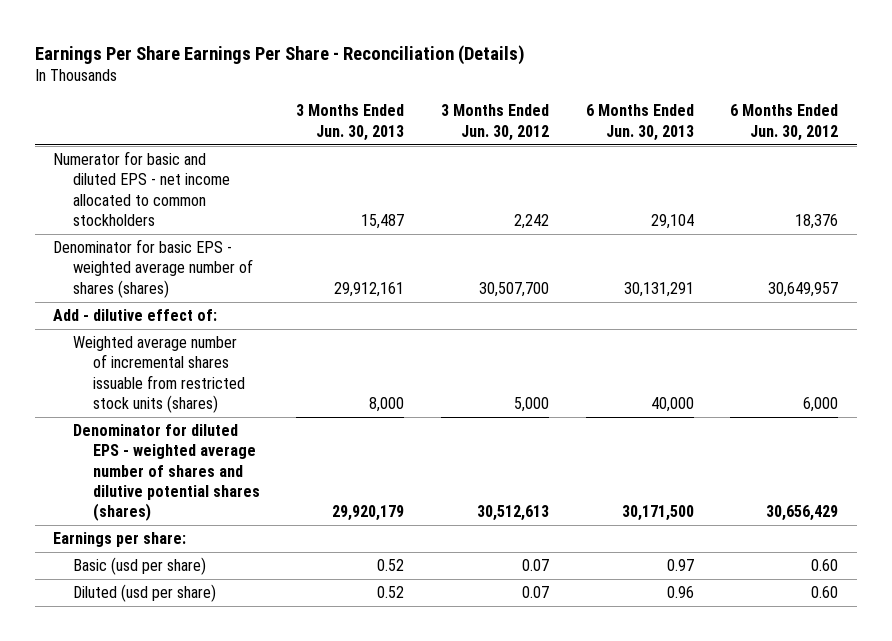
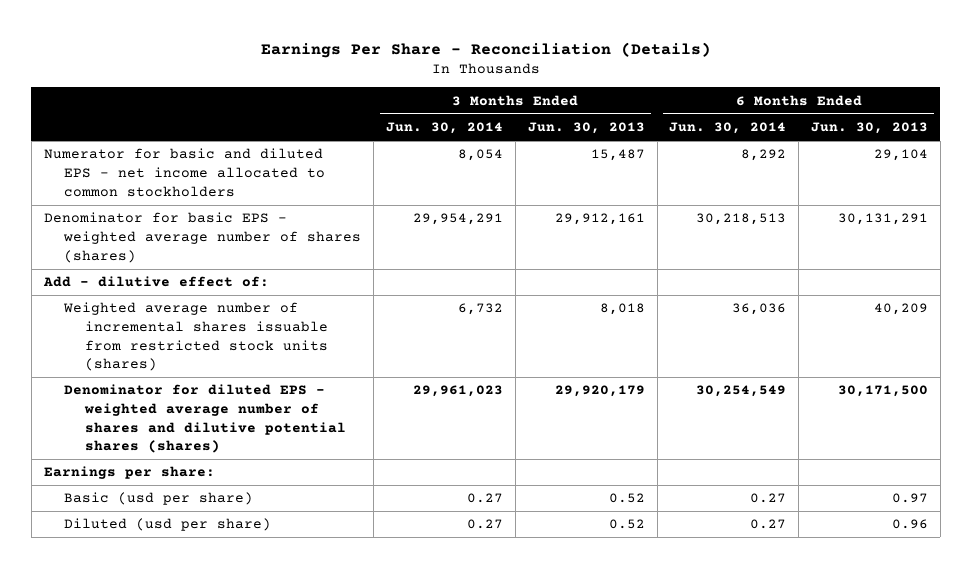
- Earnings Per Share Earnings Per Share - Reconciliation (Details)
+ Earnings Per Share - Reconciliation (Details)
- | 3 Months Ended Jun. 30, 2013 | 3 Months Ended Jun. 30, 2012 | 6 Months Ended Jun. 30, 2013 | 6 Months Ended Jun. 30, 2012
+ | 3 Months Ended Jun. 30, 2014 | 3 Months Ended Jun. 30, 2013 | 6 Months Ended Jun. 30, 2014 | 6 Months Ended Jun. 30, 2013
- Weighted average number of incremental shares issuable from restricted stock units (shares) | 8,000 | 5,000 | 40,000 | 6,000
+ Weighted average number of incremental shares issuable from restricted stock units (shares) | 6,732 | 8,018 | 36,036 | 40,209

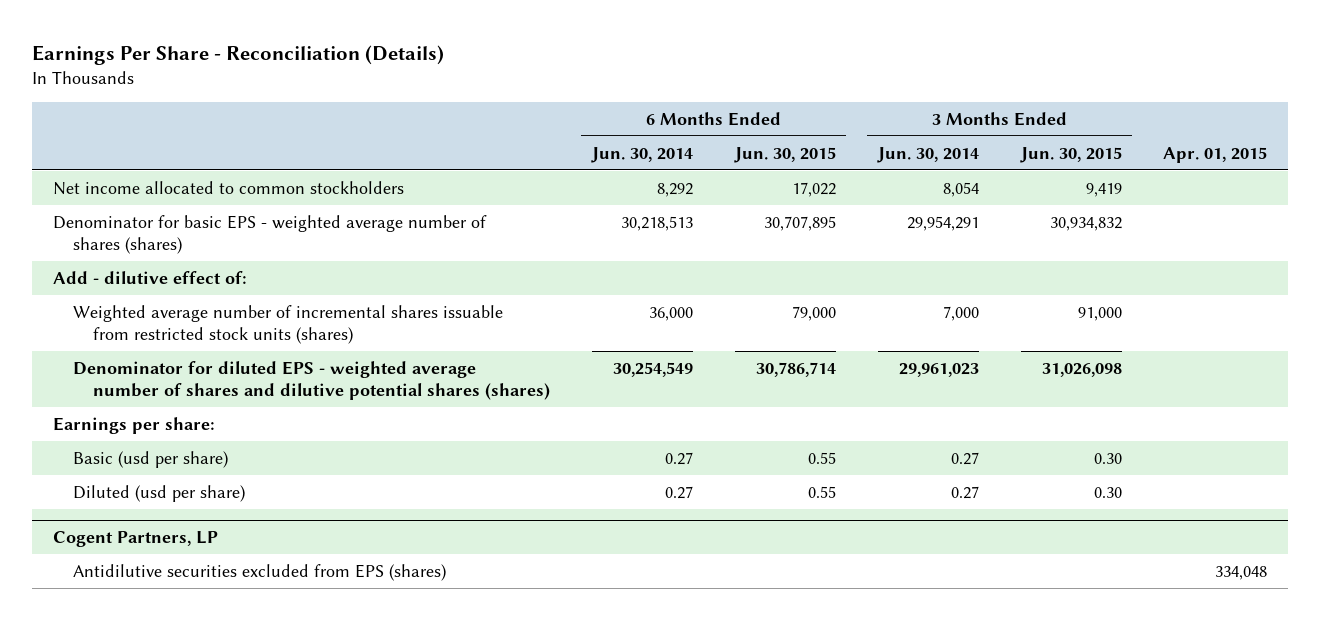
- | 3 Months Ended Jun. 30, 2014 | 3 Months Ended Jun. 30, 2013 | 6 Months Ended Jun. 30, 2014 | 6 Months Ended Jun. 30, 2013
+ | 6 Months Ended Jun. 30, 2014 | 6 Months Ended Jun. 30, 2015 | 3 Months Ended Jun. 30, 2014 | 3 Months Ended Jun. 30, 2015 | Apr. 01, 2015
- Numerator for basic and diluted EPS - net income allocated to common stockholders | 8,054 | 15,487 | 8,292 | 29,104
+ Net income allocated to common stockholders | 8,292 | 17,022 | 8,054 | 9,419 |
- Weighted average number of incremental shares issuable from restricted stock units (shares) | 6,732 | 8,018 | 36,036 | 40,209
+ Weighted average number of incremental shares issuable from restricted stock units (shares) | 36,000 | 79,000 | 7,000 | 91,000 |
+ Cogent Partners, LP
+ Antidilutive securities excluded from EPS (shares) | | | | | 334,048

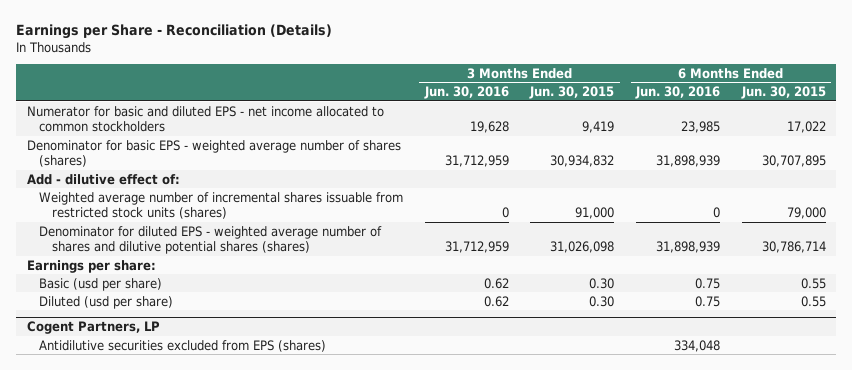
- Earnings Per Share - Reconciliation (Details)
+ Earnings per Share - Reconciliation (Details)
- | 6 Months Ended Jun. 30, 2014 | 6 Months Ended Jun. 30, 2015 | 3 Months Ended Jun. 30, 2014 | 3 Months Ended Jun. 30, 2015 | Apr. 01, 2015
+ | 3 Months Ended Jun. 30, 2016 | 3 Months Ended Jun. 30, 2015 | 6 Months Ended Jun. 30, 2016 | 6 Months Ended Jun. 30, 2015
- Net income allocated to common stockholders | 8,292 | 17,022 | 8,054 | 9,419 |
+ Numerator for basic and diluted EPS - net income allocated to common stockholders | 19,628 | 9,419 | 23,985 | 17,022

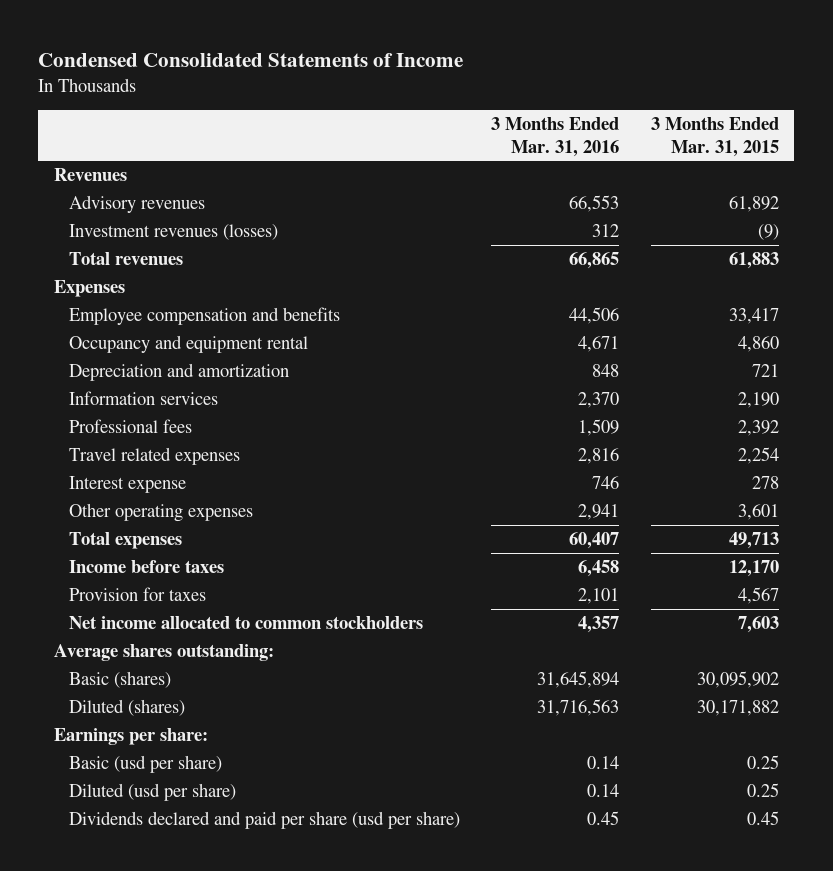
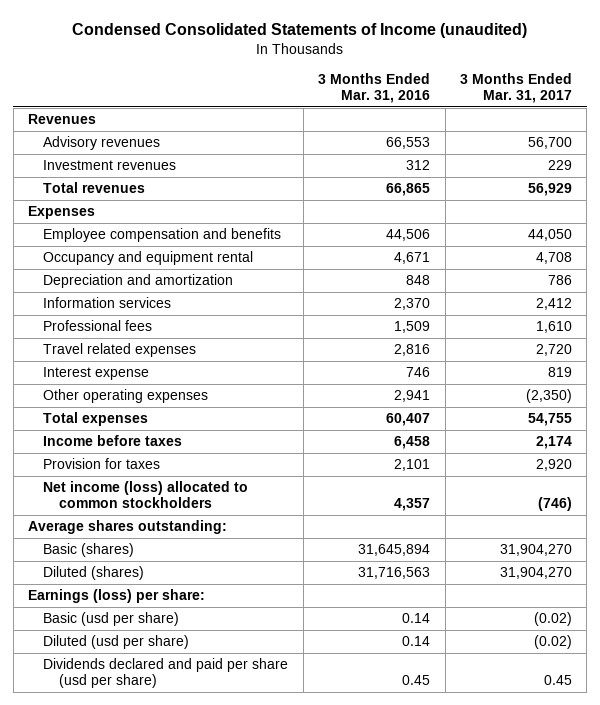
- Condensed Consolidated Statements of Income
+ Condensed Consolidated Statements of Income (unaudited)
- | 3 Months Ended Mar. 31, 2016 | 3 Months Ended Mar. 31, 2015
+ | 3 Months Ended Mar. 31, 2016 | 3 Months Ended Mar. 31, 2017
- Investment revenues (losses) | 312 | (9)
+ Investment revenues | 312 | 229
- Net income allocated to common stockholders | 4,357 | 7,603
+ Net income (loss) allocated to common stockholders | 4,357 | (746)
- Earnings per share:
+ Earnings (loss) per share:

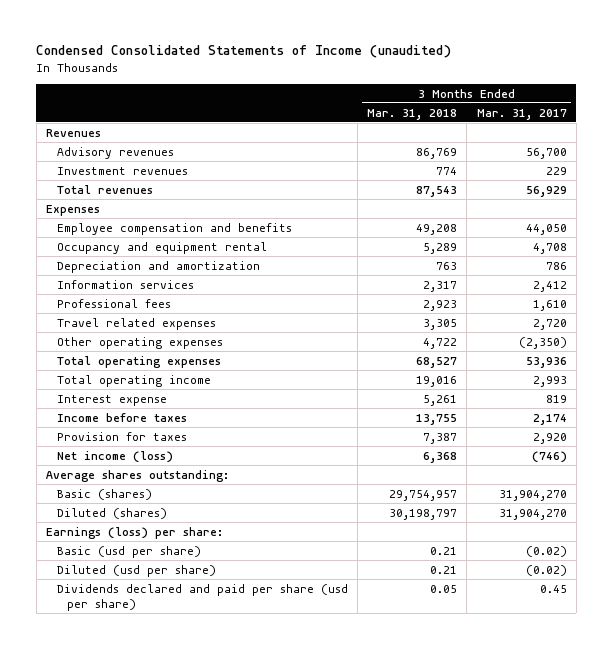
- | 3 Months Ended Mar. 31, 2016 | 3 Months Ended Mar. 31, 2017
+ | 3 Months Ended Mar. 31, 2018 | 3 Months Ended Mar. 31, 2017
- Total expenses | 60,407 | 54,755
+ Total operating expenses | 68,527 | 53,936
+ Total operating income | 19,016 | 2,993
moved down: Interest expense | 5,261 | 819
- Net income (loss) allocated to common stockholders | 4,357 | (746)
+ Net income (loss) | 6,368 | (746)

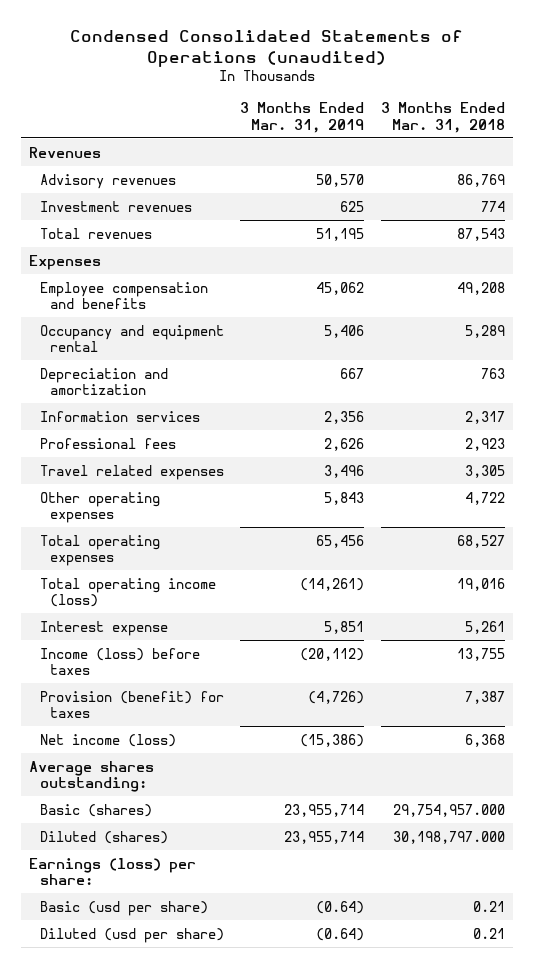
- Condensed Consolidated Statements of Income (unaudited)
+ Condensed Consolidated Statements of Operations (unaudited)
- | 3 Months Ended Mar. 31, 2018 | 3 Months Ended Mar. 31, 2017
+ | 3 Months Ended Mar. 31, 2019 | 3 Months Ended Mar. 31, 2018
- Total operating income | 19,016 | 2,993
+ Total operating income (loss) | (14,261) | 19,016
- Income before taxes | 13,755 | 2,174
- Provision for taxes | 7,387 | 2,920
+ Income (loss) before taxes | (20,112) | 13,755
+ Provision (benefit) for taxes | (4,726) | 7,387
- Basic (shares) | 29,754,957 | 31,904,270
- Diluted (shares) | 30,198,797 | 31,904,270
+ Basic (shares) | 23,955,714 | 29,754,957.000
+ Diluted (shares) | 23,955,714 | 30,198,797.000
- Dividends declared and paid per share (usd per share) | 0.05 | 0.45

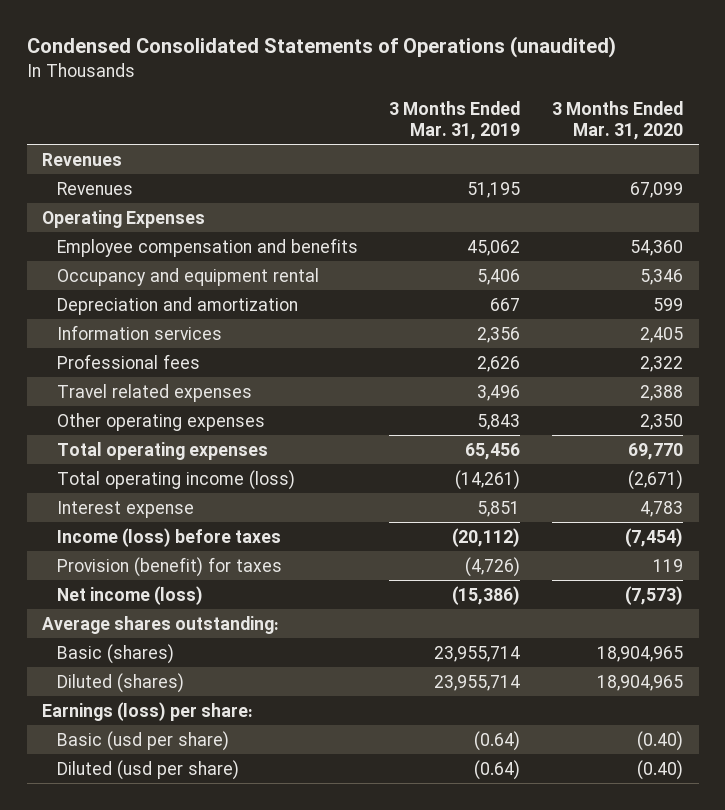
- | 3 Months Ended Mar. 31, 2019 | 3 Months Ended Mar. 31, 2018
+ | 3 Months Ended Mar. 31, 2019 | 3 Months Ended Mar. 31, 2020
- Advisory revenues | 50,570 | 86,769
- Investment revenues | 625 | 774
- Total revenues | 51,195 | 87,543
- Expenses
+ Revenues | 51,195 | 67,099
+ Operating Expenses

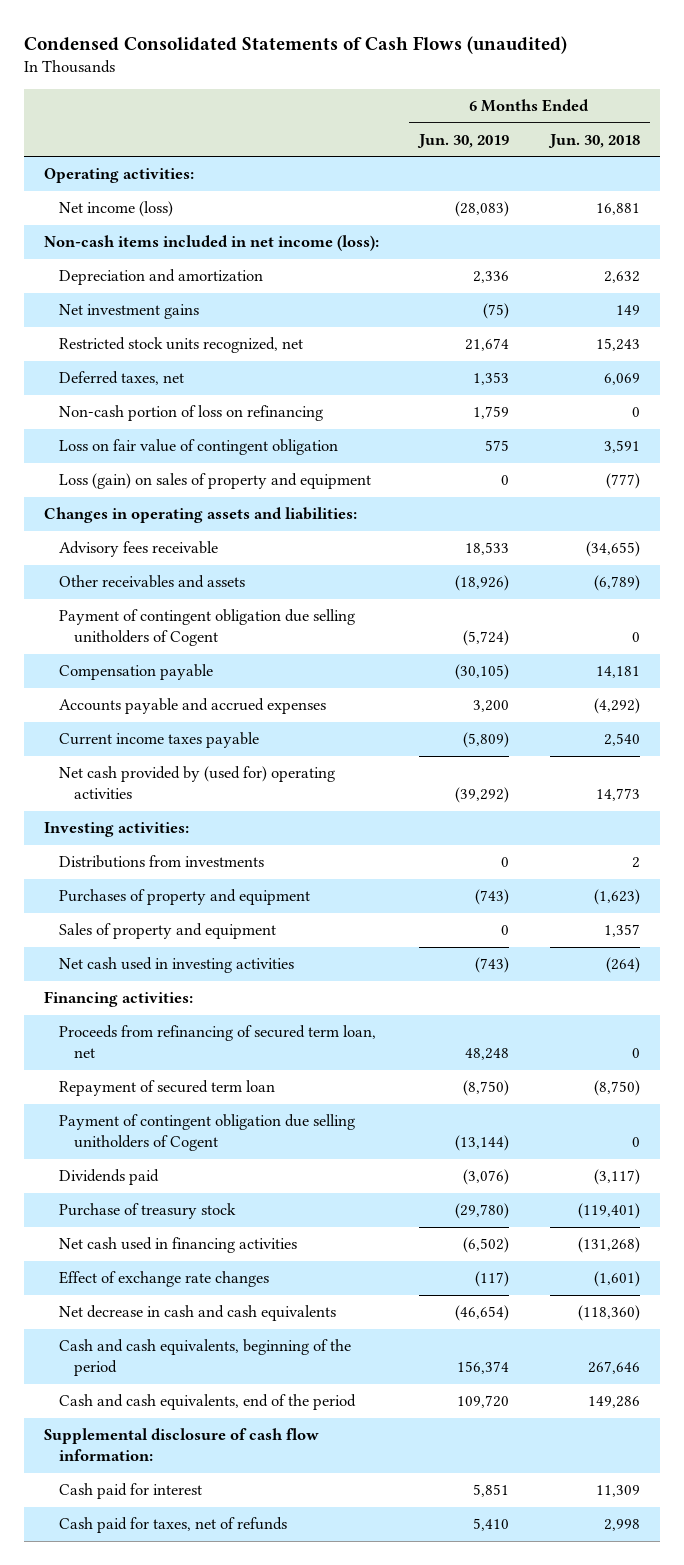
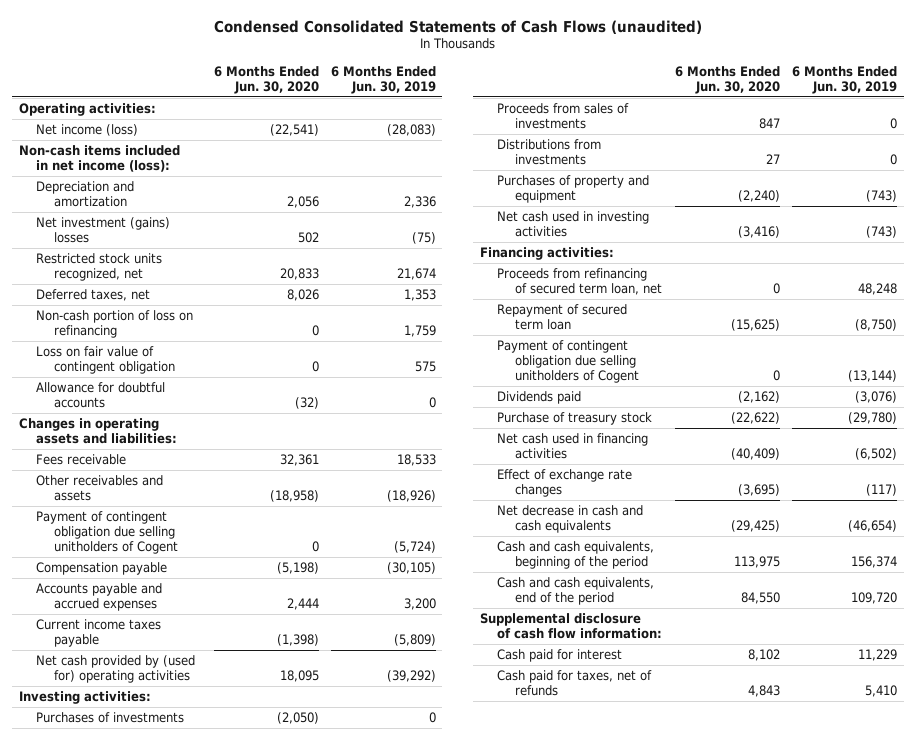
- | 6 Months Ended Jun. 30, 2019 | 6 Months Ended Jun. 30, 2018
+ | 6 Months Ended Jun. 30, 2020 | 6 Months Ended Jun. 30, 2019
- Net investment gains | (75) | 149
+ Net investment (gains) losses | 502 | (75)
- Loss (gain) on sales of property and equipment | 0 | (777)
+ Allowance for doubtful accounts | (32) | 0
- Advisory fees receivable | 18,533 | (34,655)
+ Fees receivable | 32,361 | 18,533
+ Purchases of investments | (2,050) | 0
+ Proceeds from sales of investments | 847 | 0
- Sales of property and equipment | 0 | 1,357
- Cash paid for interest | 5,851 | 11,309
+ Cash paid for interest | 8,102 | 11,229

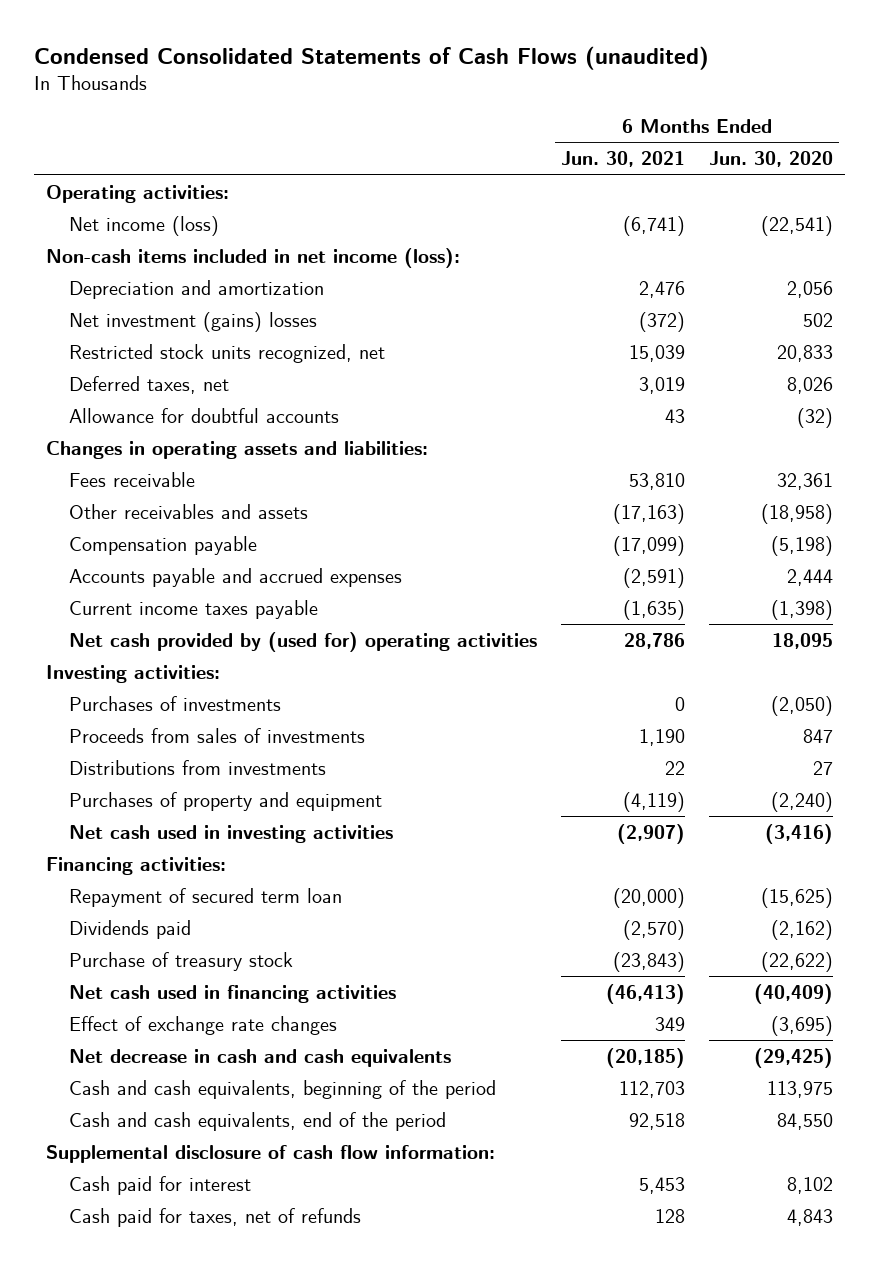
- | 6 Months Ended Jun. 30, 2020 | 6 Months Ended Jun. 30, 2019
+ | 6 Months Ended Jun. 30, 2021 | 6 Months Ended Jun. 30, 2020
- Non-cash portion of loss on refinancing | 0 | 1,759
- Loss on fair value of contingent obligation | 0 | 575
- Payment of contingent obligation due selling unitholders of Cogent | 0 | (5,724)
- Proceeds from refinancing of secured term loan, net | 0 | 48,248
- Payment of contingent obligation due selling unitholders of Cogent | 0 | (13,144)

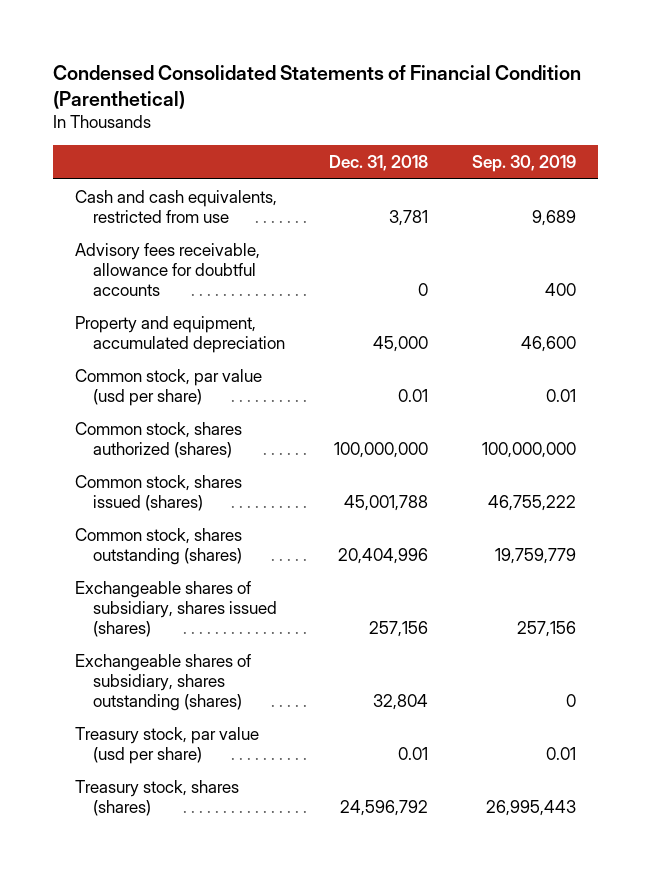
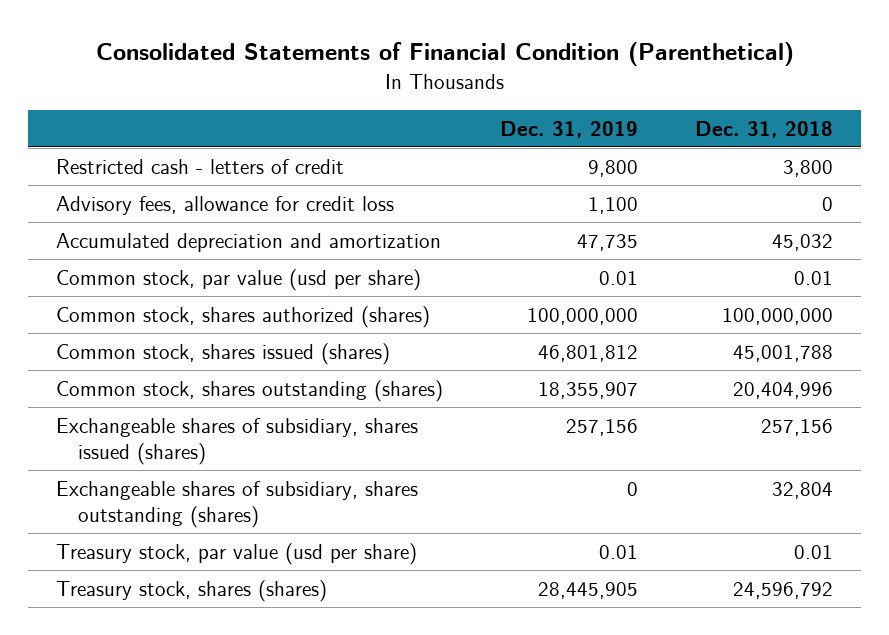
- Condensed Consolidated Statements of Financial Condition (Parenthetical)
+ Consolidated Statements of Financial Condition (Parenthetical)
- | Dec. 31, 2018 | Sep. 30, 2019
+ | Dec. 31, 2019 | Dec. 31, 2018
- Cash and cash equivalents, restricted from use | 3,781 | 9,689
- Advisory fees receivable, allowance for doubtful accounts | 0 | 400
- Property and equipment, accumulated depreciation | 45,000 | 46,600
+ Restricted cash - letters of credit | 9,800 | 3,800
+ Advisory fees, allowance for credit loss | 1,100 | 0
+ Accumulated depreciation and amortization | 47,735 | 45,032

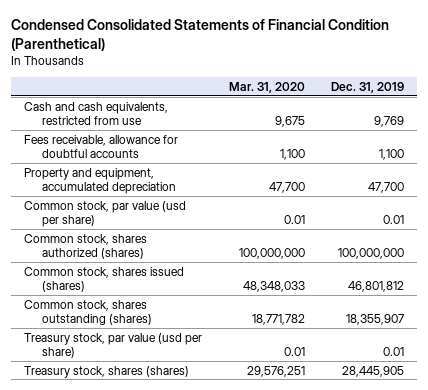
- Consolidated Statements of Financial Condition (Parenthetical)
+ Condensed Consolidated Statements of Financial Condition (Parenthetical)
- | Dec. 31, 2019 | Dec. 31, 2018
+ | Mar. 31, 2020 | Dec. 31, 2019
- Restricted cash - letters of credit | 9,800 | 3,800
- Advisory fees, allowance for credit loss | 1,100 | 0
- Accumulated depreciation and amortization | 47,735 | 45,032
+ Cash and cash equivalents, restricted from use | 9,675 | 9,769
+ Fees receivable, allowance for doubtful accounts | 1,100 | 1,100
+ Property and equipment, accumulated depreciation | 47,700 | 47,700
- Exchangeable shares of subsidiary, shares issued (shares) | 257,156 | 257,156
- Exchangeable shares of subsidiary, shares outstanding (shares) | 0 | 32,804

